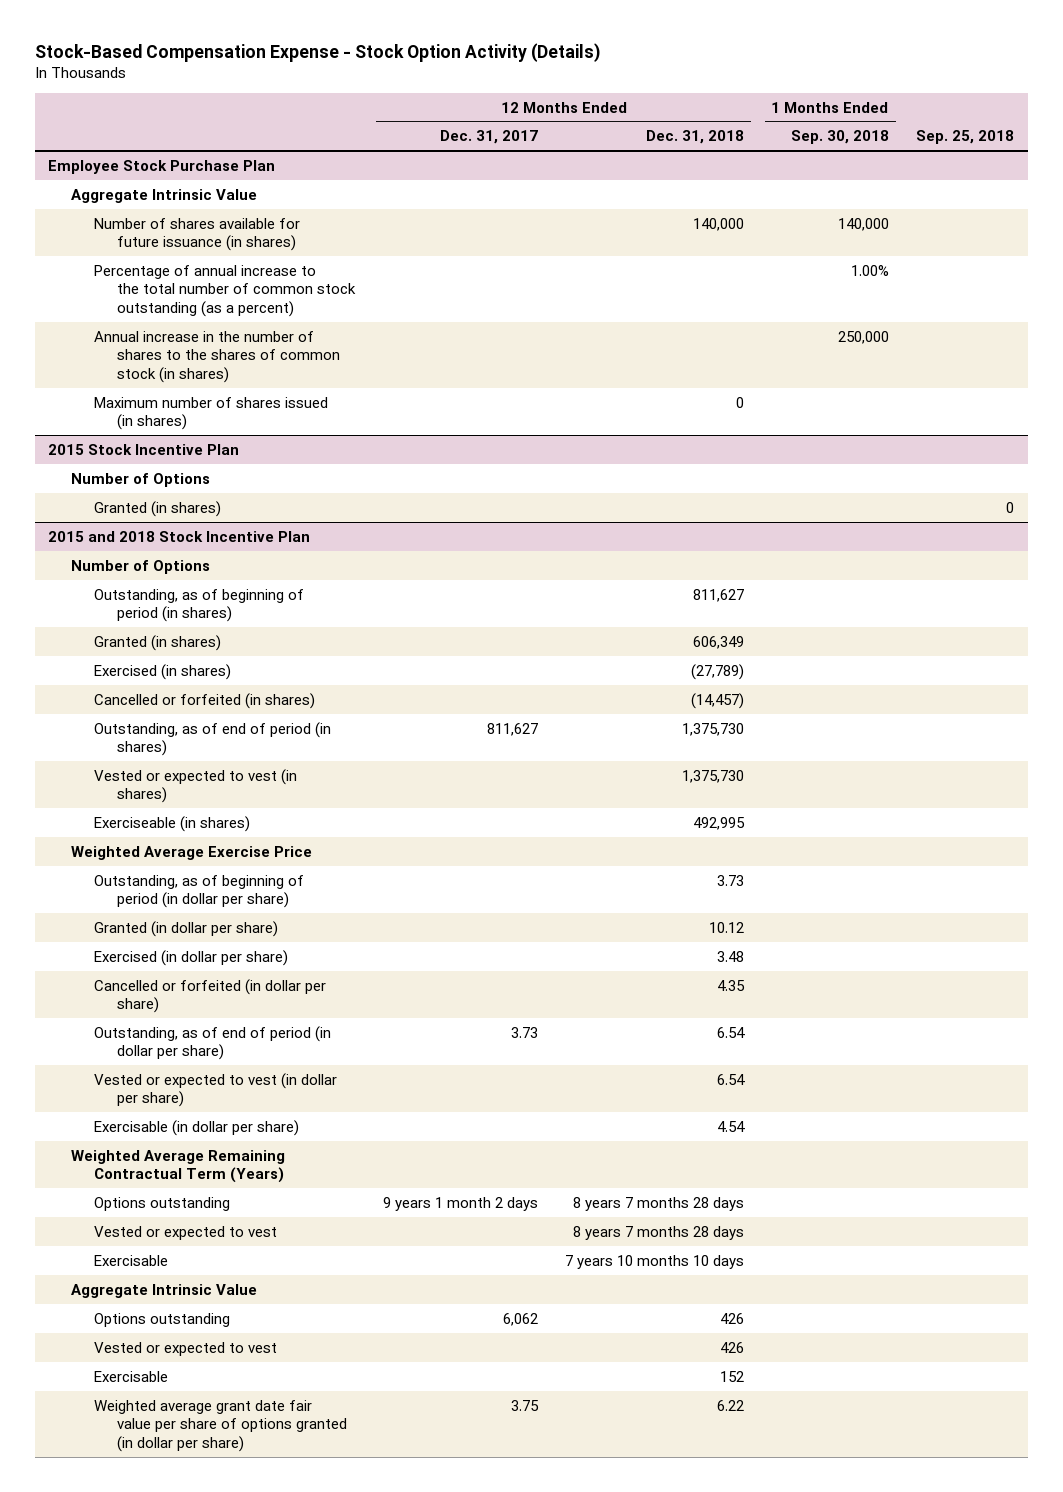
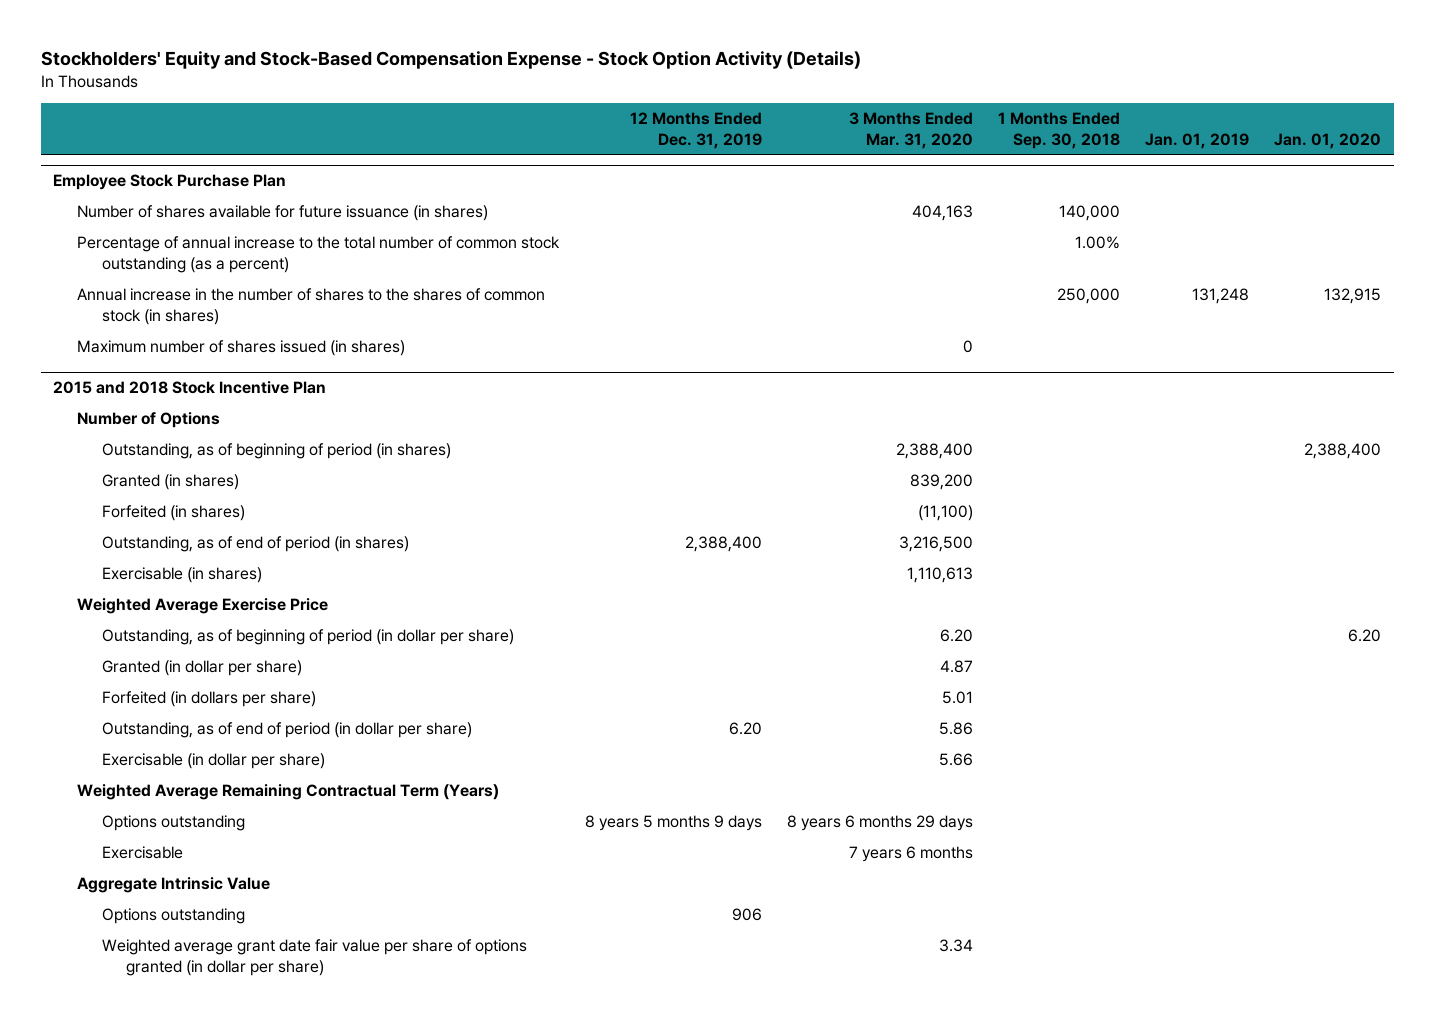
- Stock-Based Compensation Expense - Stock Option Activity (Details)
+ Stockholders' Equity and Stock-Based Compensation Expense - Stock Option Activity (Details)
- | 12 Months Ended Dec. 31, 2017 | 12 Months Ended Dec. 31, 2018 | 1 Months Ended Sep. 30, 2018 | Sep. 25, 2018
+ | 12 Months Ended Dec. 31, 2019 | 3 Months Ended Mar. 31, 2020 | 1 Months Ended Sep. 30, 2018 | Jan. 01, 2019 | Jan. 01, 2020
@ Employee Stock Purchase Plan
- Aggregate Intrinsic Value
- 2015 Stock Incentive Plan
- Number of Options
- Granted (in shares) | | | | 0
@ 2015 and 2018 Stock Incentive Plan
- Exercised (in shares) | | (27,789) | |
- Cancelled or forfeited (in shares) | | (14,457) | |
+ Forfeited (in shares) | | (11,100) | | |
- Vested or expected to vest (in shares) | | 1,375,730 | |
- Exerciseable (in shares) | | 492,995 | |
+ Exercisable (in shares) | | 1,110,613 | | |
- Exercised (in dollar per share) | | 3.48 | |
- Cancelled or forfeited (in dollar per share) | | 4.35 | |
+ Forfeited (in dollars per share) | | 5.01 | | |
- Vested or expected to vest (in dollar per share) | | 6.54 | |
- Vested or expected to vest | | 8 years 7 months 28 days | |
- Vested or expected to vest | | 426 | |
- Exercisable | | 152 | |

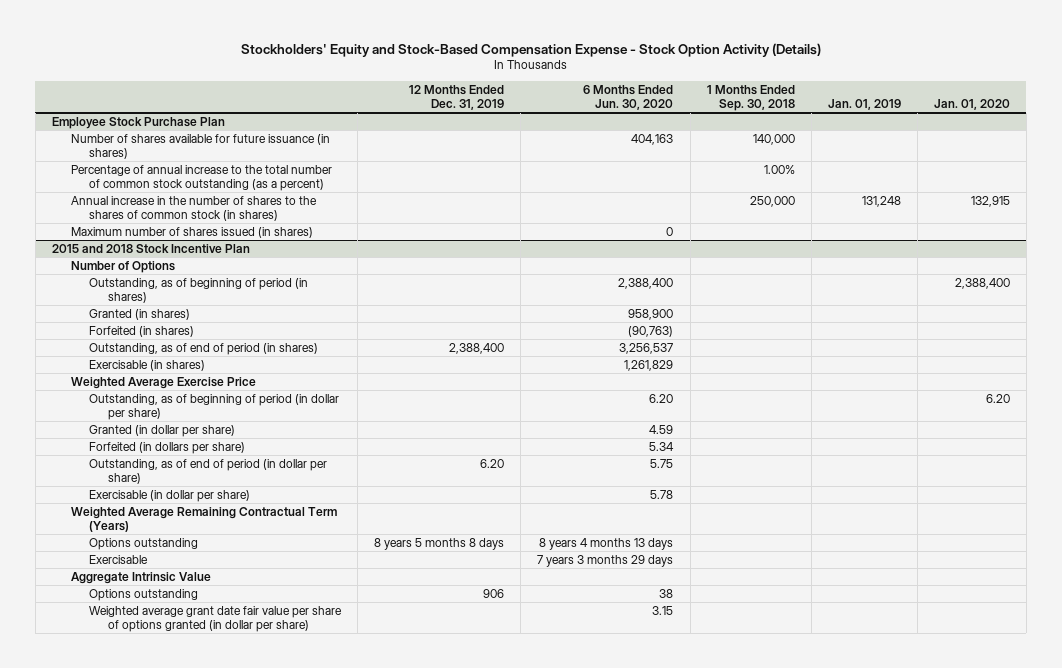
- | 12 Months Ended Dec. 31, 2019 | 3 Months Ended Mar. 31, 2020 | 1 Months Ended Sep. 30, 2018 | Jan. 01, 2019 | Jan. 01, 2020
+ | 12 Months Ended Dec. 31, 2019 | 6 Months Ended Jun. 30, 2020 | 1 Months Ended Sep. 30, 2018 | Jan. 01, 2019 | Jan. 01, 2020
@ 2015 and 2018 Stock Incentive Plan
- Options outstanding | 8 years 5 months 9 days | 8 years 6 months 29 days | | |
+ Options outstanding | 8 years 5 months 8 days | 8 years 4 months 13 days | | |

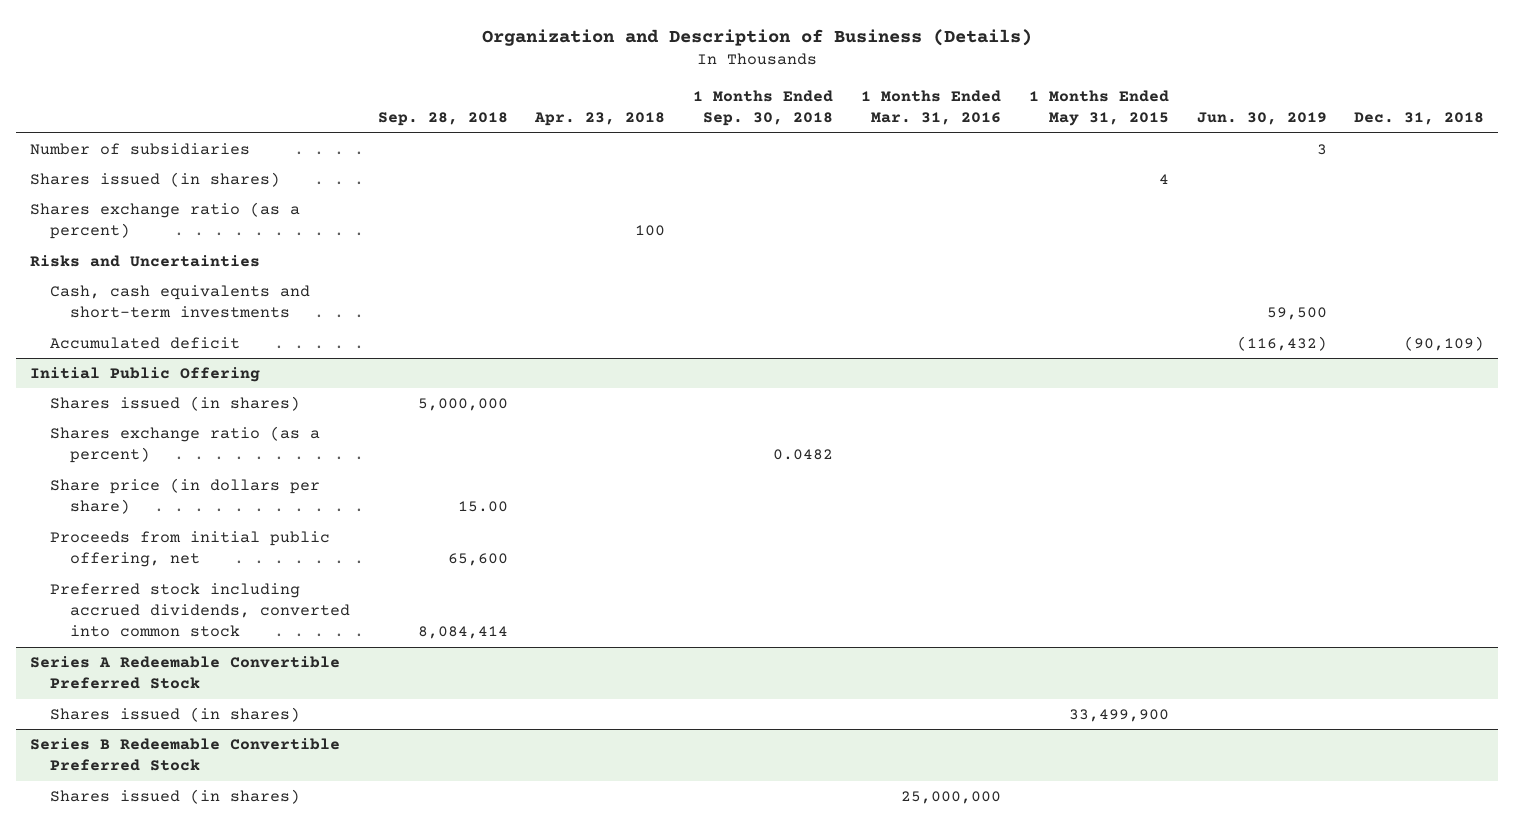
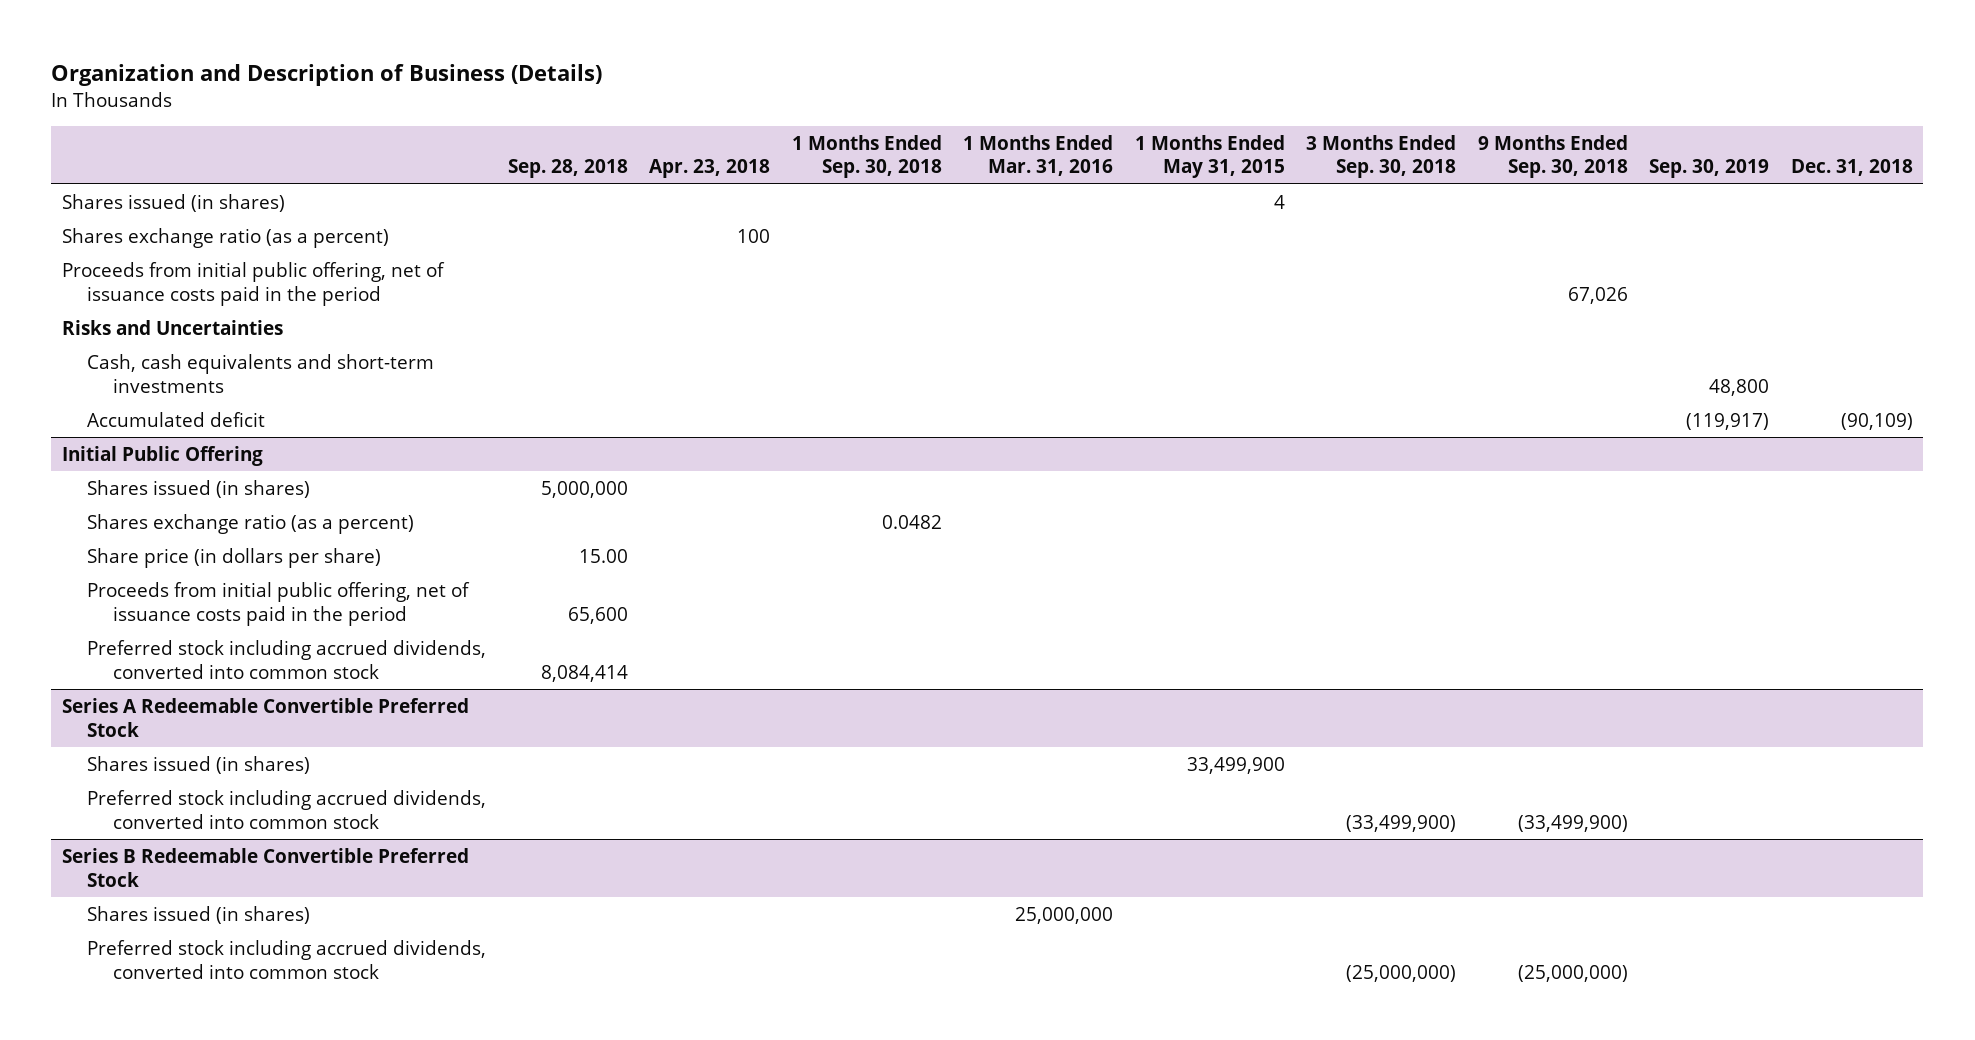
- | Sep. 28, 2018 | Apr. 23, 2018 | 1 Months Ended Sep. 30, 2018 | 1 Months Ended Mar. 31, 2016 | 1 Months Ended May 31, 2015 | Jun. 30, 2019 | Dec. 31, 2018
+ | Sep. 28, 2018 | Apr. 23, 2018 | 1 Months Ended Sep. 30, 2018 | 1 Months Ended Mar. 31, 2016 | 1 Months Ended May 31, 2015 | 3 Months Ended Sep. 30, 2018 | 9 Months Ended Sep. 30, 2018 | Sep. 30, 2019 | Dec. 31, 2018
- Number of subsidiaries | | | | | | 3 |
+ Proceeds from initial public offering, net of issuance costs paid in the period | | | | | | | 67,026 | |
@ Initial Public Offering
- Proceeds from initial public offering, net | 65,600 | | | | | |
+ Proceeds from initial public offering, net of issuance costs paid in the period | 65,600 | | | | | | | |
@ Series A Redeemable Convertible Preferred Stock
+ Preferred stock including accrued dividends, converted into common stock | | | | | | (33,499,900) | (33,499,900) | |
@ Series B Redeemable Convertible Preferred Stock
+ Preferred stock including accrued dividends, converted into common stock | | | | | | (25,000,000) | (25,000,000) | |

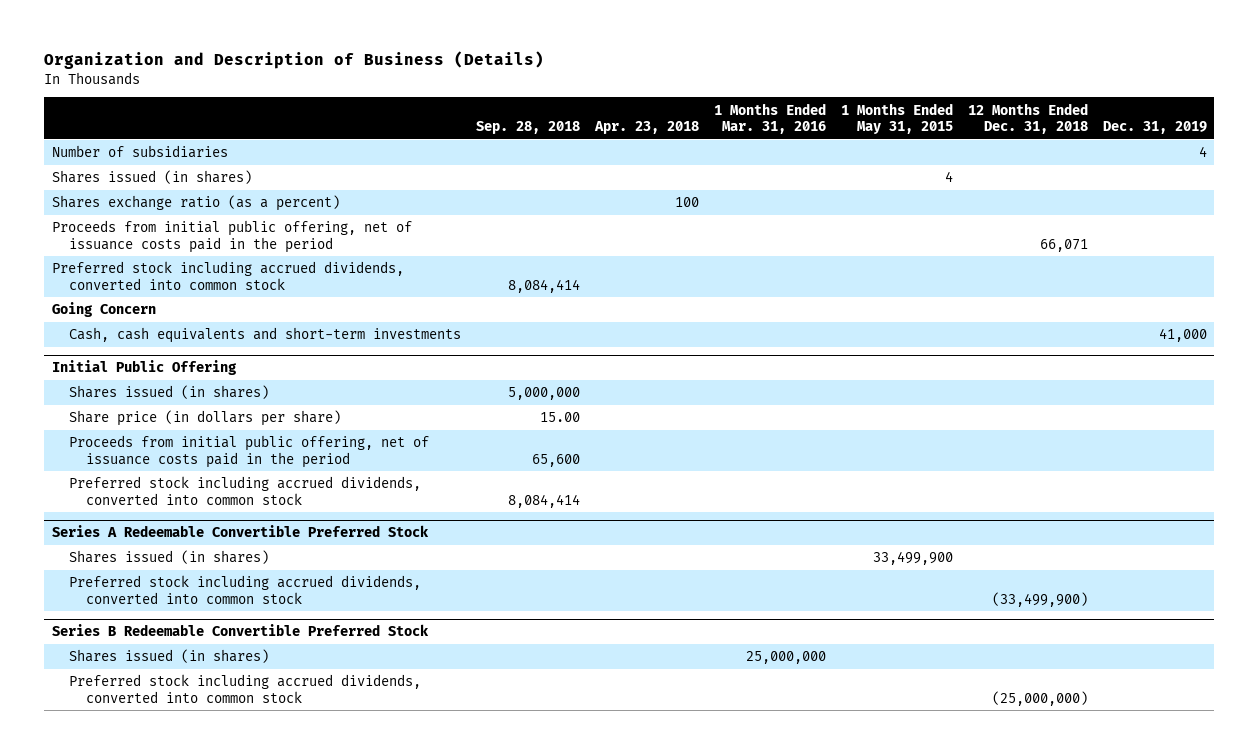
- | Sep. 28, 2018 | Apr. 23, 2018 | 1 Months Ended Sep. 30, 2018 | 1 Months Ended Mar. 31, 2016 | 1 Months Ended May 31, 2015 | 3 Months Ended Sep. 30, 2018 | 9 Months Ended Sep. 30, 2018 | Sep. 30, 2019 | Dec. 31, 2018
+ | Sep. 28, 2018 | Apr. 23, 2018 | 1 Months Ended Mar. 31, 2016 | 1 Months Ended May 31, 2015 | 12 Months Ended Dec. 31, 2018 | Dec. 31, 2019
+ Number of subsidiaries | | | | | | 4
- Risks and Uncertainties
+ Preferred stock including accrued dividends, converted into common stock | 8,084,414 | | | | |
+ Going Concern
- Accumulated deficit | | | | | | | | (119,917) | (90,109)
@ Initial Public Offering
- Shares exchange ratio (as a percent) | | | 0.0482 | | | | | |

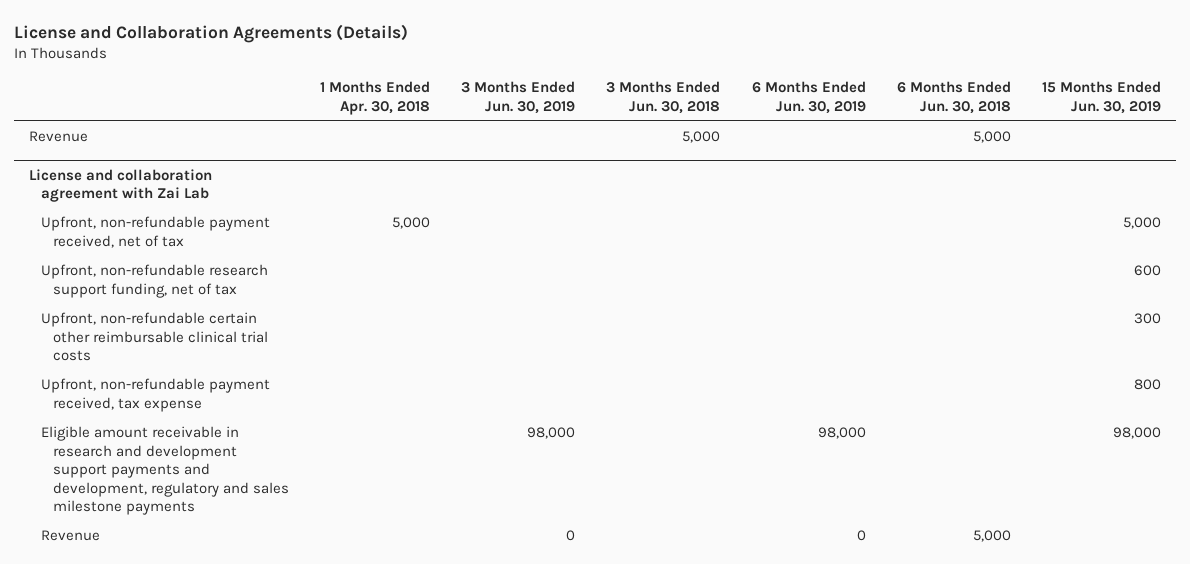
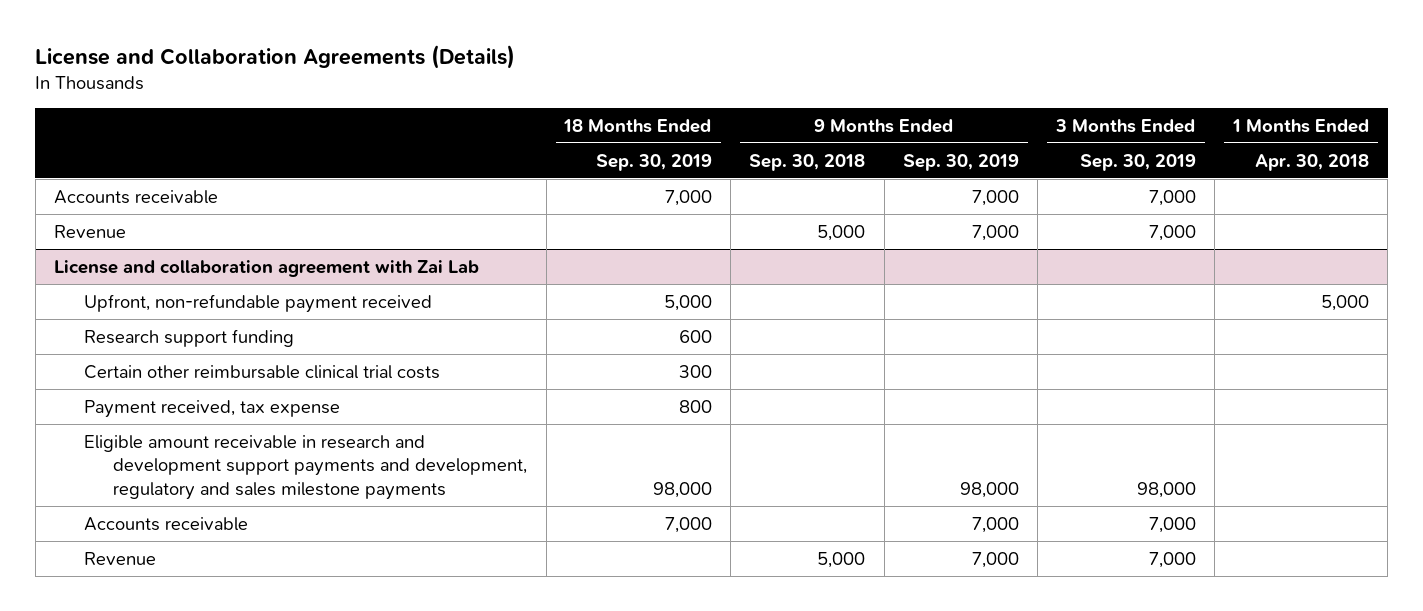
- | 1 Months Ended Apr. 30, 2018 | 3 Months Ended Jun. 30, 2019 | 3 Months Ended Jun. 30, 2018 | 6 Months Ended Jun. 30, 2019 | 6 Months Ended Jun. 30, 2018 | 15 Months Ended Jun. 30, 2019
+ | 18 Months Ended Sep. 30, 2019 | 9 Months Ended Sep. 30, 2018 | 9 Months Ended Sep. 30, 2019 | 3 Months Ended Sep. 30, 2019 | 1 Months Ended Apr. 30, 2018
+ Accounts receivable | 7,000 | | 7,000 | 7,000 |
@ License and collaboration agreement with Zai Lab
- Upfront, non-refundable payment received, net of tax | 5,000 | | | | | 5,000
- Upfront, non-refundable research support funding, net of tax | | | | | | 600
- Upfront, non-refundable certain other reimbursable clinical trial costs | | | | | | 300
- Upfront, non-refundable payment received, tax expense | | | | | | 800
+ Upfront, non-refundable payment received | 5,000 | | | | 5,000
+ Research support funding | 600 | | | |
+ Certain other reimbursable clinical trial costs | 300 | | | |
+ Payment received, tax expense | 800 | | | |
+ Accounts receivable | 7,000 | | 7,000 | 7,000 |

